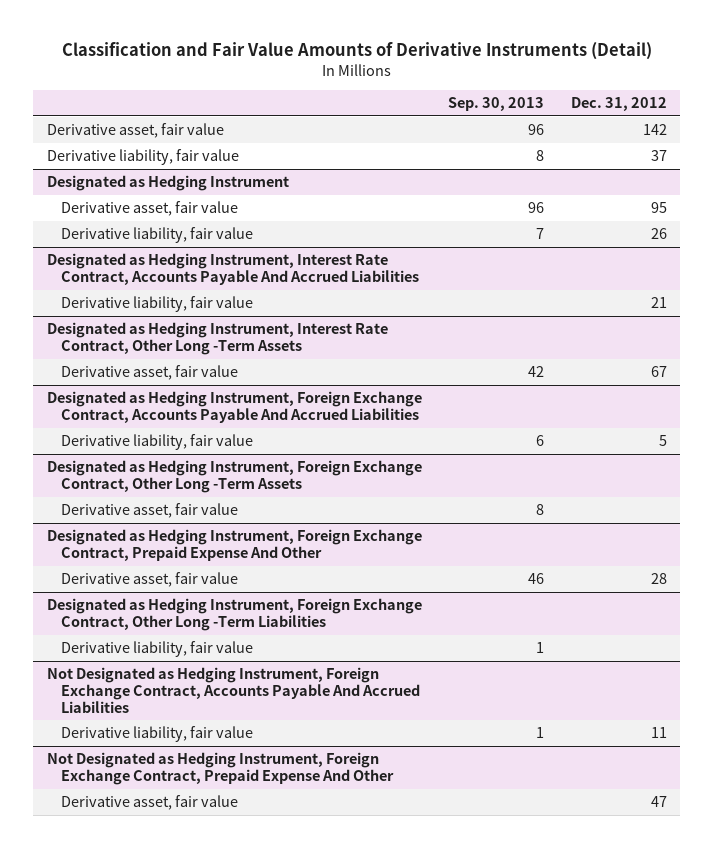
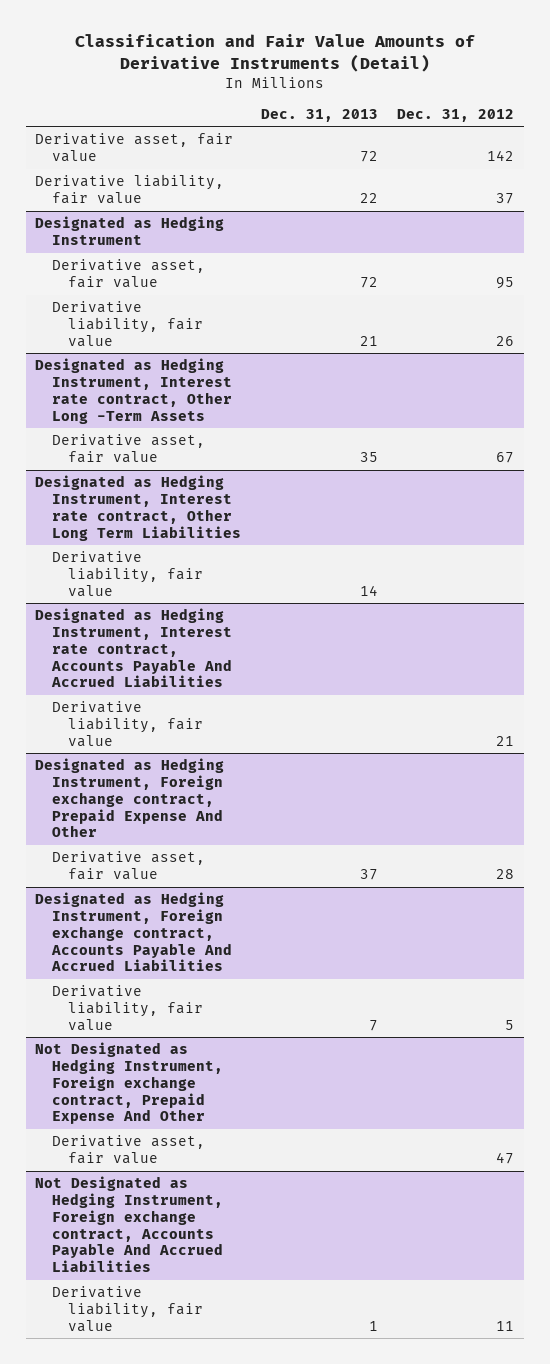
- | Sep. 30, 2013 | Dec. 31, 2012
+ | Dec. 31, 2013 | Dec. 31, 2012
- Designated as Hedging Instrument, Interest Rate Contract, Accounts Payable And Accrued Liabilities
- Derivative liability, fair value | | 21
- Designated as Hedging Instrument, Interest Rate Contract, Other Long -Term Assets
+ Designated as Hedging Instrument, Interest rate contract, Other Long -Term Assets
- Designated as Hedging Instrument, Foreign Exchange Contract, Accounts Payable And Accrued Liabilities
- Derivative liability, fair value | 6 | 5
- Designated as Hedging Instrument, Foreign Exchange Contract, Other Long -Term Assets
- Derivative asset, fair value | 8 |
- Designated as Hedging Instrument, Foreign Exchange Contract, Prepaid Expense And Other
- Derivative asset, fair value | 46 | 28
- Designated as Hedging Instrument, Foreign Exchange Contract, Other Long -Term Liabilities
+ Designated as Hedging Instrument, Interest rate contract, Other Long Term Liabilities
- Not Designated as Hedging Instrument, Foreign Exchange Contract, Accounts Payable And Accrued Liabilities
- Derivative liability, fair value | 1 | 11
- Not Designated as Hedging Instrument, Foreign Exchange Contract, Prepaid Expense And Other
+ Designated as Hedging Instrument, Interest rate contract, Accounts Payable And Accrued Liabilities
+ Derivative liability, fair value | | 21
+ Designated as Hedging Instrument, Foreign exchange contract, Prepaid Expense And Other
+ Derivative asset, fair value | 37 | 28
+ Designated as Hedging Instrument, Foreign exchange contract, Accounts Payable And Accrued Liabilities
+ Derivative liability, fair value | 7 | 5
+ Not Designated as Hedging Instrument, Foreign exchange contract, Prepaid Expense And Other
+ Not Designated as Hedging Instrument, Foreign exchange contract, Accounts Payable And Accrued Liabilities
+ Derivative liability, fair value | 1 | 11

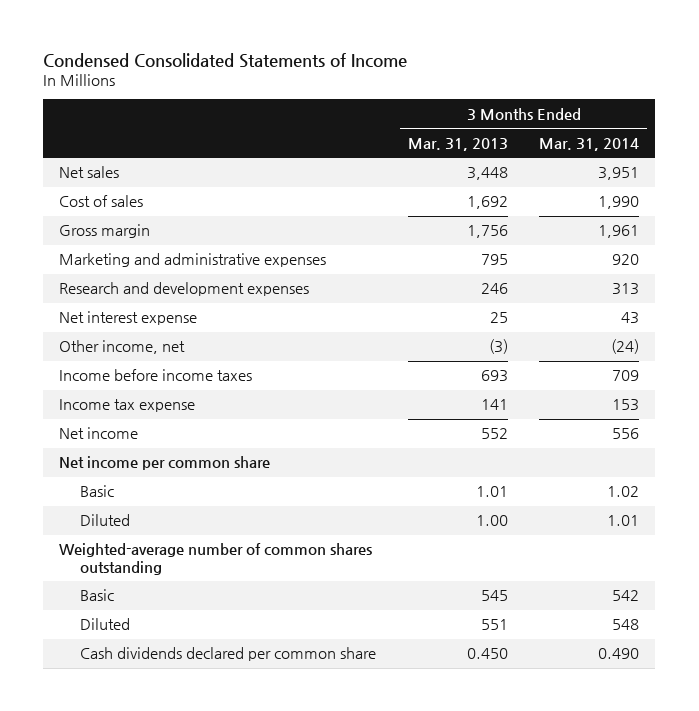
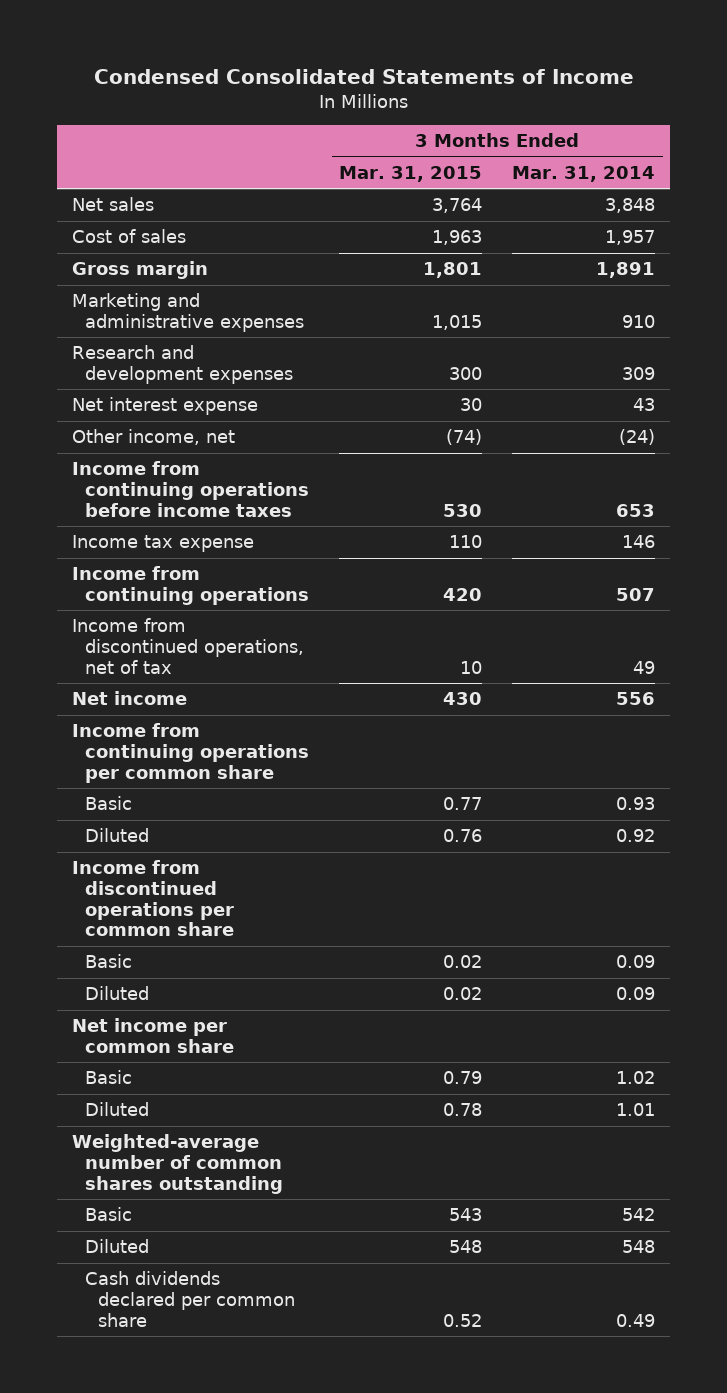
- | 3 Months Ended Mar. 31, 2013 | 3 Months Ended Mar. 31, 2014
+ | 3 Months Ended Mar. 31, 2015 | 3 Months Ended Mar. 31, 2014
- Net sales | 3,448 | 3,951
- Cost of sales | 1,692 | 1,990
- Gross margin | 1,756 | 1,961
- Marketing and administrative expenses | 795 | 920
- Research and development expenses | 246 | 313
+ Net sales | 3,764 | 3,848
+ Cost of sales | 1,963 | 1,957
+ Gross margin | 1,801 | 1,891
+ Marketing and administrative expenses | 1,015 | 910
+ Research and development expenses | 300 | 309
- Income before income taxes | 693 | 709
- Income tax expense | 141 | 153
+ Income from continuing operations before income taxes | 530 | 653
+ Income tax expense | 110 | 146
+ Income from continuing operations | 420 | 507
+ Income from discontinued operations, net of tax | 10 | 49
+ Income from continuing operations per common share
+ Basic | 0.77 | 0.93
+ Diluted | 0.76 | 0.92
+ Income from discontinued operations per common share
+ Basic | 0.02 | 0.09
+ Diluted | 0.02 | 0.09
- Cash dividends declared per common share | 0.450 | 0.490
+ Cash dividends declared per common share | 0.52 | 0.49

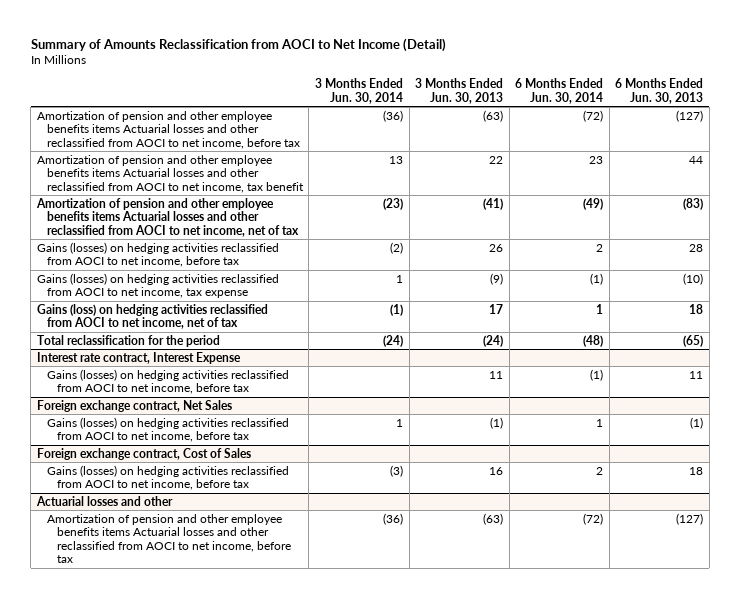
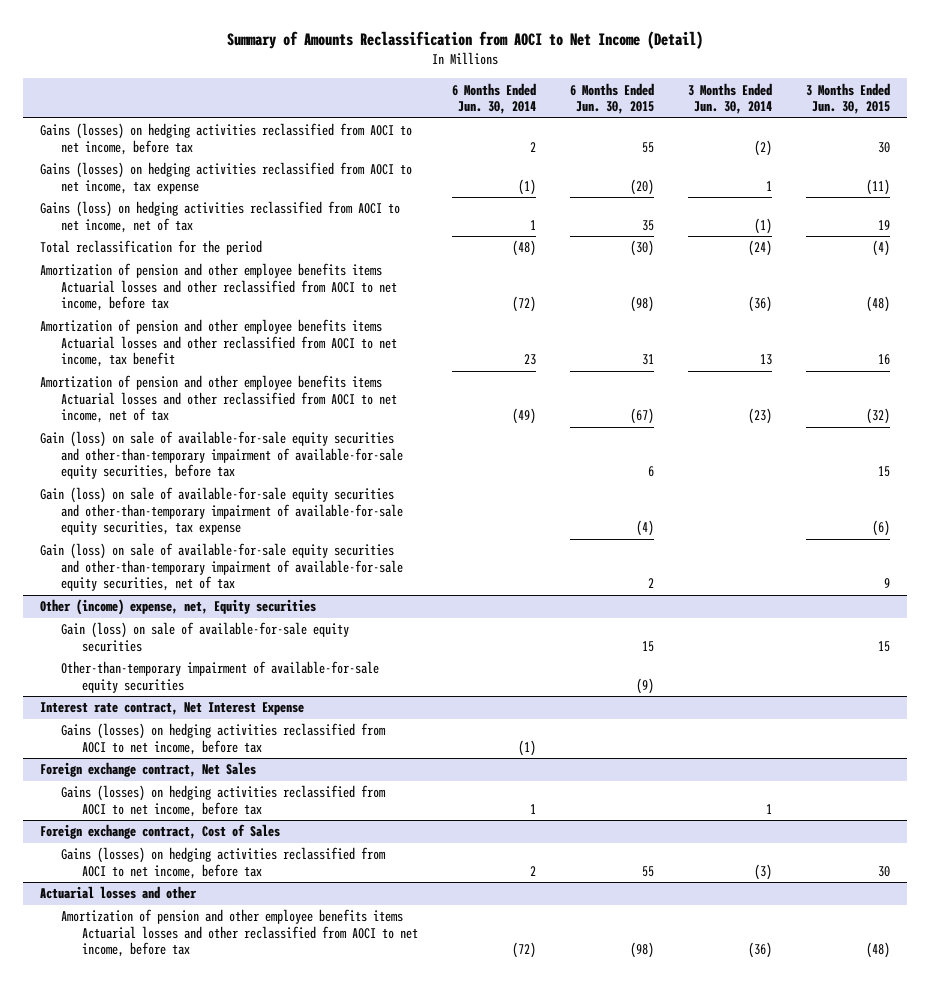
- | 3 Months Ended Jun. 30, 2014 | 3 Months Ended Jun. 30, 2013 | 6 Months Ended Jun. 30, 2014 | 6 Months Ended Jun. 30, 2013
+ | 6 Months Ended Jun. 30, 2014 | 6 Months Ended Jun. 30, 2015 | 3 Months Ended Jun. 30, 2014 | 3 Months Ended Jun. 30, 2015
- Interest rate contract, Interest Expense
moved down: Amortization of pension and other employee benefits items Actuarial losses and other reclassified from AOCI to net income, before tax | (72) | (98) | (36) | (48)
moved down: Amortization of pension and other employee benefits items Actuarial losses and other reclassified from AOCI to net income, tax benefit | 23 | 31 | 13 | 16
moved down: Amortization of pension and other employee benefits items Actuarial losses and other reclassified from AOCI to net income, net of tax | (49) | (67) | (23) | (32)
+ Gain (loss) on sale of available-for-sale equity securities and other-than-temporary impairment of available-for-sale equity securities, before tax | | 6 | | 15
+ Gain (loss) on sale of available-for-sale equity securities and other-than-temporary impairment of available-for-sale equity securities, tax expense | | (4) | | (6)
+ Gain (loss) on sale of available-for-sale equity securities and other-than-temporary impairment of available-for-sale equity securities, net of tax | | 2 | | 9
+ Other (income) expense, net, Equity securities
+ Gain (loss) on sale of available-for-sale equity securities | | 15 | | 15
+ Other-than-temporary impairment of available-for-sale equity securities | | (9) | |
+ Interest rate contract, Net Interest Expense

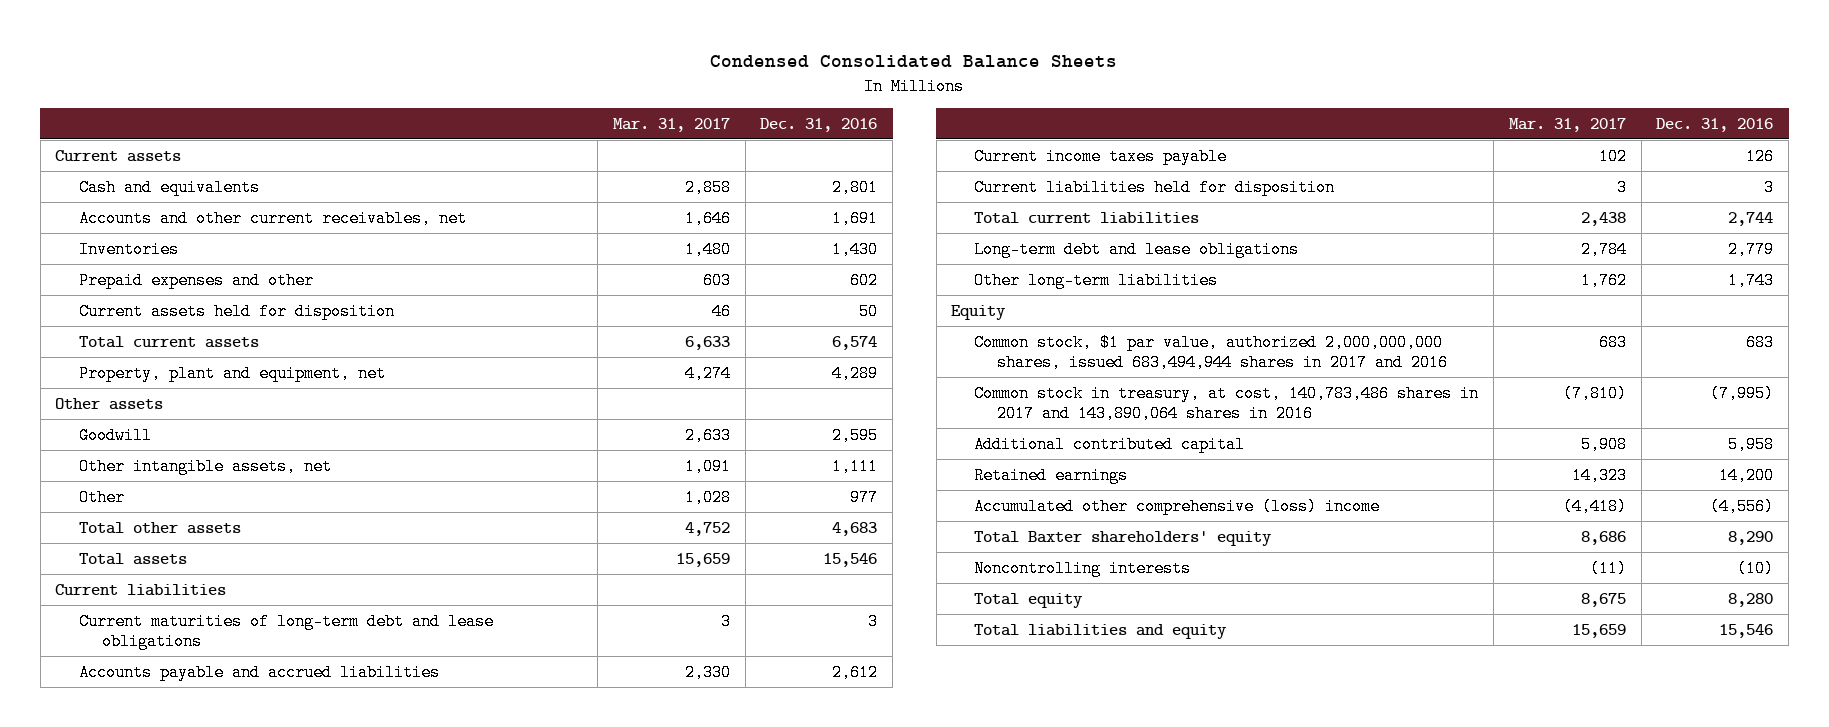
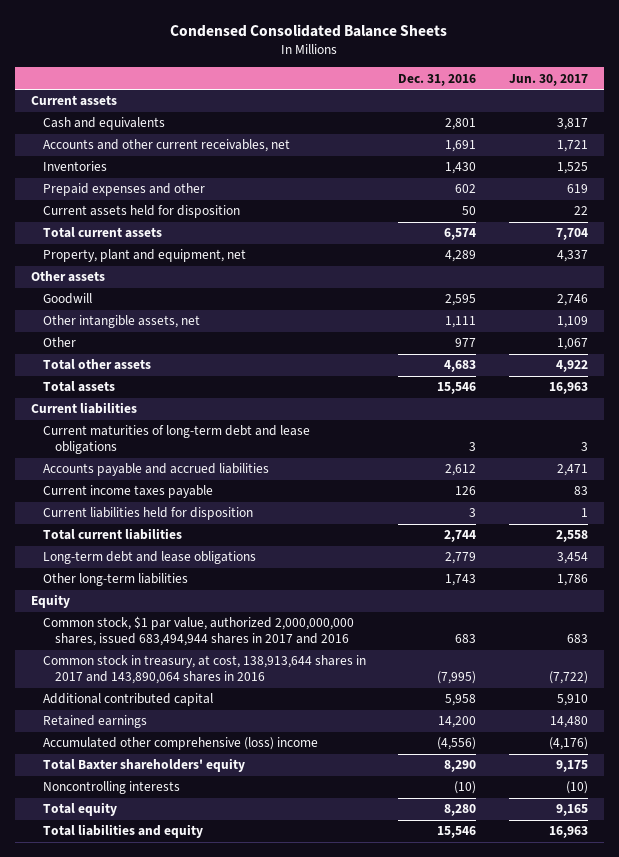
- | Mar. 31, 2017 | Dec. 31, 2016
+ | Dec. 31, 2016 | Jun. 30, 2017
- Common stock in treasury, at cost, 140,783,486 shares in 2017 and 143,890,064 shares in 2016 | (7,810) | (7,995)
+ Common stock in treasury, at cost, 138,913,644 shares in 2017 and 143,890,064 shares in 2016 | (7,995) | (7,722)

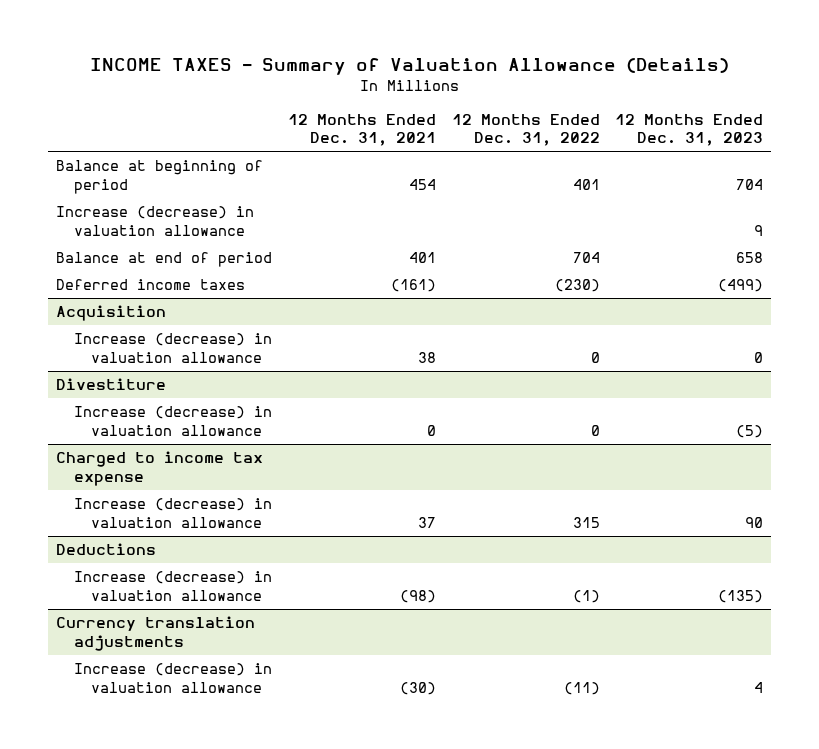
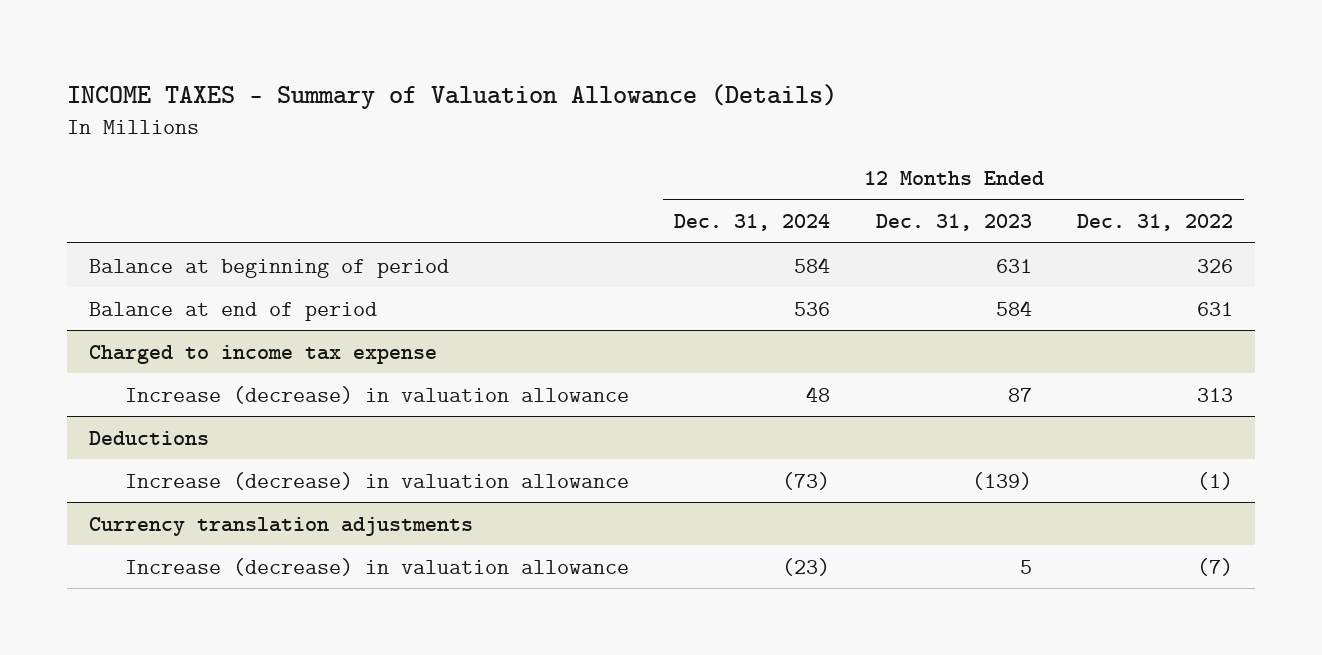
- | 12 Months Ended Dec. 31, 2021 | 12 Months Ended Dec. 31, 2022 | 12 Months Ended Dec. 31, 2023
+ | 12 Months Ended Dec. 31, 2024 | 12 Months Ended Dec. 31, 2023 | 12 Months Ended Dec. 31, 2022
- Balance at beginning of period | 454 | 401 | 704
- Increase (decrease) in valuation allowance | | | 9
- Balance at end of period | 401 | 704 | 658
- Deferred income taxes | (161) | (230) | (499)
- Acquisition
- Increase (decrease) in valuation allowance | 38 | 0 | 0
- Divestiture
- Increase (decrease) in valuation allowance | 0 | 0 | (5)
+ Balance at beginning of period | 584 | 631 | 326
+ Balance at end of period | 536 | 584 | 631
@ Charged to income tax expense
- Increase (decrease) in valuation allowance | 37 | 315 | 90
+ Increase (decrease) in valuation allowance | 48 | 87 | 313
@ Deductions
- Increase (decrease) in valuation allowance | (98) | (1) | (135)
+ Increase (decrease) in valuation allowance | (73) | (139) | (1)
@ Currency translation adjustments
- Increase (decrease) in valuation allowance | (30) | (11) | 4
+ Increase (decrease) in valuation allowance | (23) | 5 | (7)

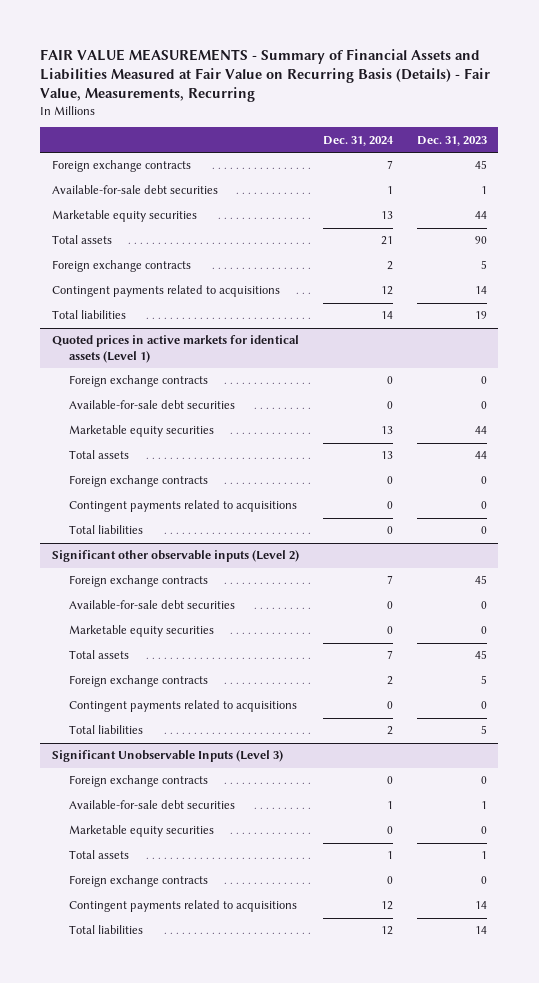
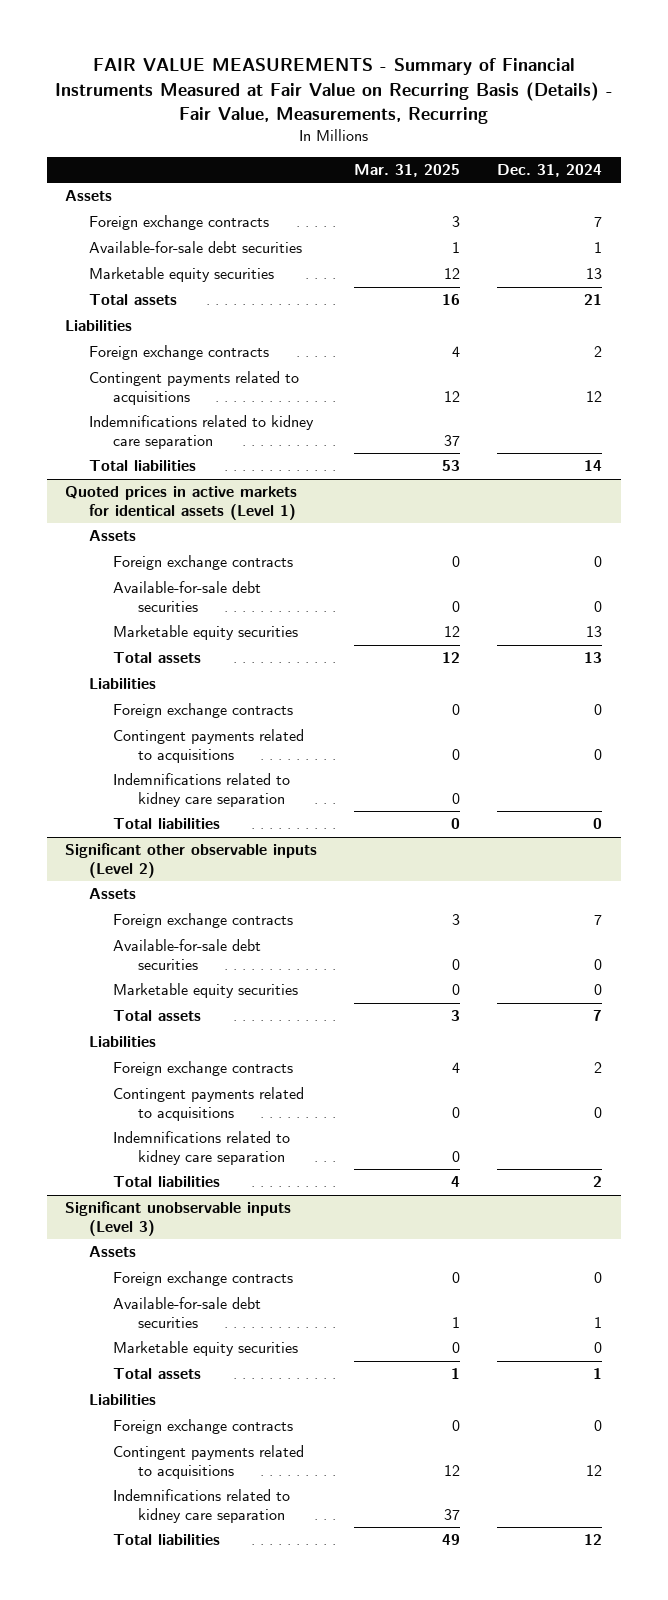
- FAIR VALUE MEASUREMENTS - Summary of Financial Assets and Liabilities Measured at Fair Value on Recurring Basis (Details) - Fair Value, Measurements, Recurring
+ FAIR VALUE MEASUREMENTS - Summary of Financial Instruments Measured at Fair Value on Recurring Basis (Details) - Fair Value, Measurements, Recurring
- | Dec. 31, 2024 | Dec. 31, 2023
+ | Mar. 31, 2025 | Dec. 31, 2024
+ Assets
+ Liabilities
+ Indemnifications related to kidney care separation | 37 |
@ Quoted prices in active markets for identical assets (Level 1)
+ Assets
+ Liabilities
+ Indemnifications related to kidney care separation | 0 |
@ Significant other observable inputs (Level 2)
+ Assets
+ Liabilities
+ Indemnifications related to kidney care separation | 0 |
- Significant Unobservable Inputs (Level 3)
+ Significant unobservable inputs (Level 3)
+ Assets
+ Liabilities
+ Indemnifications related to kidney care separation | 37 |

